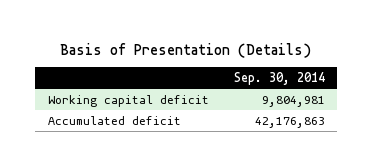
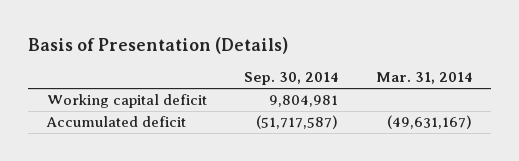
- | Sep. 30, 2014
+ | Sep. 30, 2014 | Mar. 31, 2014
- Accumulated deficit | 42,176,863
+ Accumulated deficit | (51,717,587) | (49,631,167)

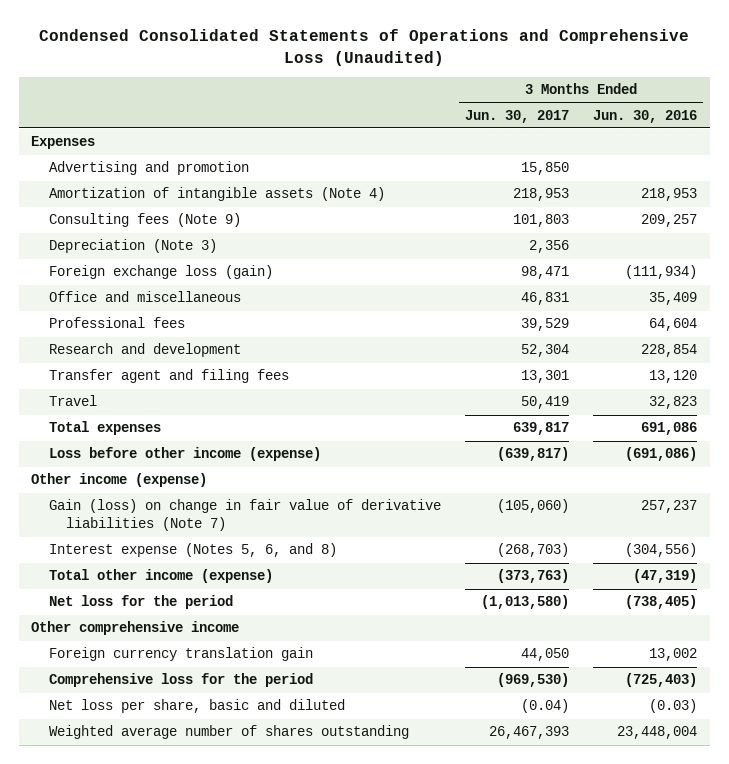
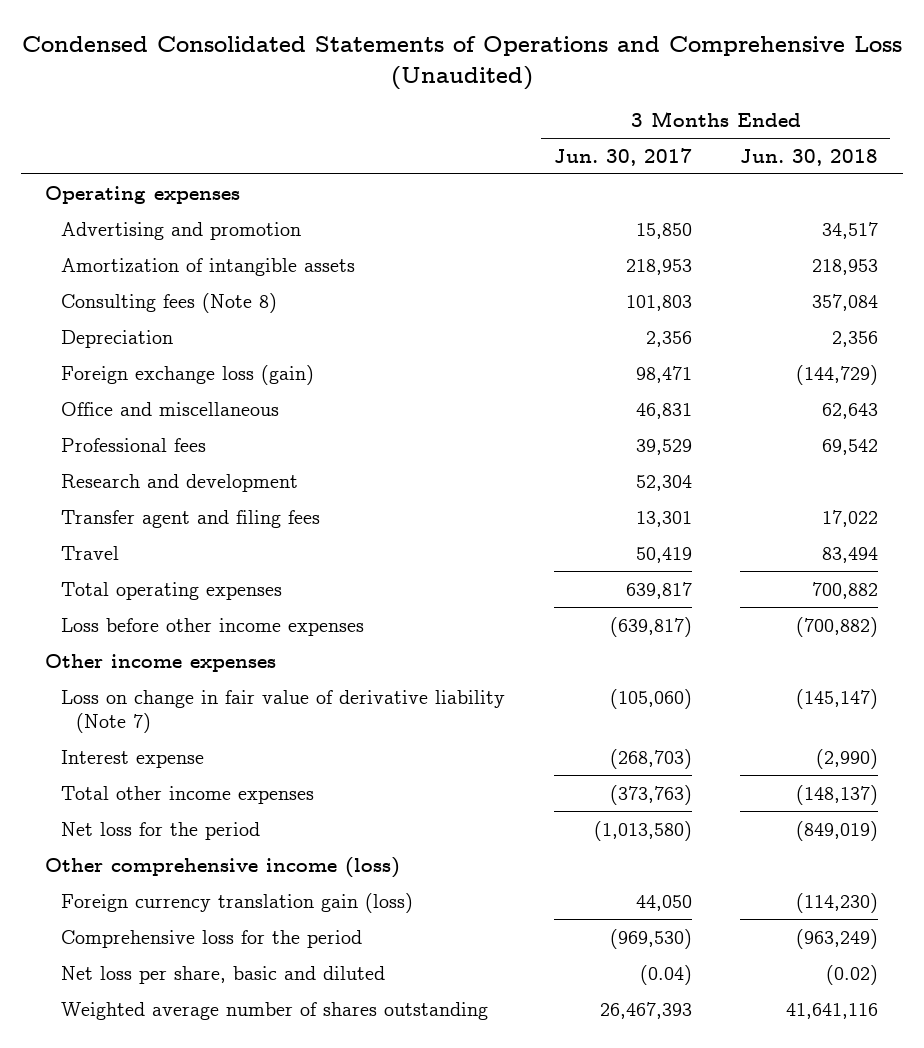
- | 3 Months Ended Jun. 30, 2017 | 3 Months Ended Jun. 30, 2016
+ | 3 Months Ended Jun. 30, 2017 | 3 Months Ended Jun. 30, 2018
- Expenses
+ Operating expenses
- Amortization of intangible assets (Note 4) | 218,953 | 218,953
- Consulting fees (Note 9) | 101,803 | 209,257
- Depreciation (Note 3) | 2,356 |
+ Amortization of intangible assets | 218,953 | 218,953
+ Consulting fees (Note 8) | 101,803 | 357,084
+ Depreciation | 2,356 | 2,356
- Total expenses | 639,817 | 691,086
- Loss before other income (expense) | (639,817) | (691,086)
- Other income (expense)
- Gain (loss) on change in fair value of derivative liabilities (Note 7) | (105,060) | 257,237
- Interest expense (Notes 5, 6, and 8) | (268,703) | (304,556)
- Total other income (expense) | (373,763) | (47,319)
+ Total operating expenses | 639,817 | 700,882
+ Loss before other income expenses | (639,817) | (700,882)
+ Other income expenses
+ Loss on change in fair value of derivative liability (Note 7) | (105,060) | (145,147)
+ Interest expense | (268,703) | (2,990)
+ Total other income expenses | (373,763) | (148,137)
- Other comprehensive income
- Foreign currency translation gain | 44,050 | 13,002
+ Other comprehensive income (loss)
+ Foreign currency translation gain (loss) | 44,050 | (114,230)

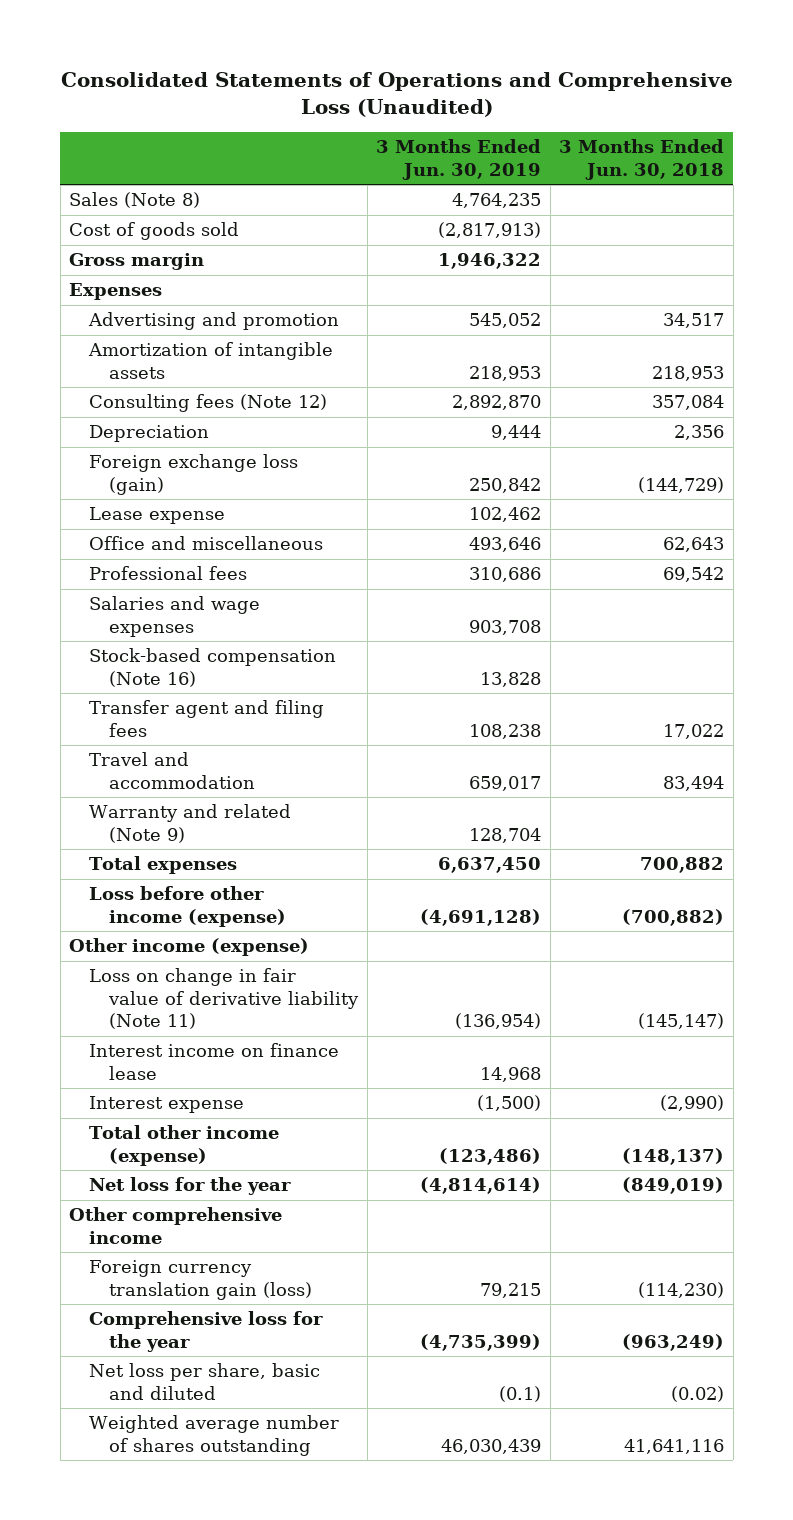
- Condensed Consolidated Statements of Operations and Comprehensive Loss (Unaudited)
+ Consolidated Statements of Operations and Comprehensive Loss (Unaudited)
- | 3 Months Ended Jun. 30, 2017 | 3 Months Ended Jun. 30, 2018
+ | 3 Months Ended Jun. 30, 2019 | 3 Months Ended Jun. 30, 2018
- Operating expenses
+ Sales (Note 8) | 4,764,235 |
+ Cost of goods sold | (2,817,913) |
+ Gross margin | 1,946,322 |
+ Expenses
- Consulting fees (Note 8) | 101,803 | 357,084
+ Consulting fees (Note 12) | 2,892,870 | 357,084
+ Lease expense | 102,462 |
- Research and development | 52,304 |
+ Salaries and wage expenses | 903,708 |
+ Stock-based compensation (Note 16) | 13,828 |
- Travel | 50,419 | 83,494
- Total operating expenses | 639,817 | 700,882
- Loss before other income expenses | (639,817) | (700,882)
- Other income expenses
- Loss on change in fair value of derivative liability (Note 7) | (105,060) | (145,147)
+ Travel and accommodation | 659,017 | 83,494
+ Warranty and related (Note 9) | 128,704 |
+ Total expenses | 6,637,450 | 700,882
+ Loss before other income (expense) | (4,691,128) | (700,882)
+ Other income (expense)
+ Loss on change in fair value of derivative liability (Note 11) | (136,954) | (145,147)
+ Interest income on finance lease | 14,968 |
- Total other income expenses | (373,763) | (148,137)
- Net loss for the period | (1,013,580) | (849,019)
- Other comprehensive income (loss)
+ Total other income (expense) | (123,486) | (148,137)
+ Net loss for the year | (4,814,614) | (849,019)
+ Other comprehensive income
- Comprehensive loss for the period | (969,530) | (963,249)
+ Comprehensive loss for the year | (4,735,399) | (963,249)

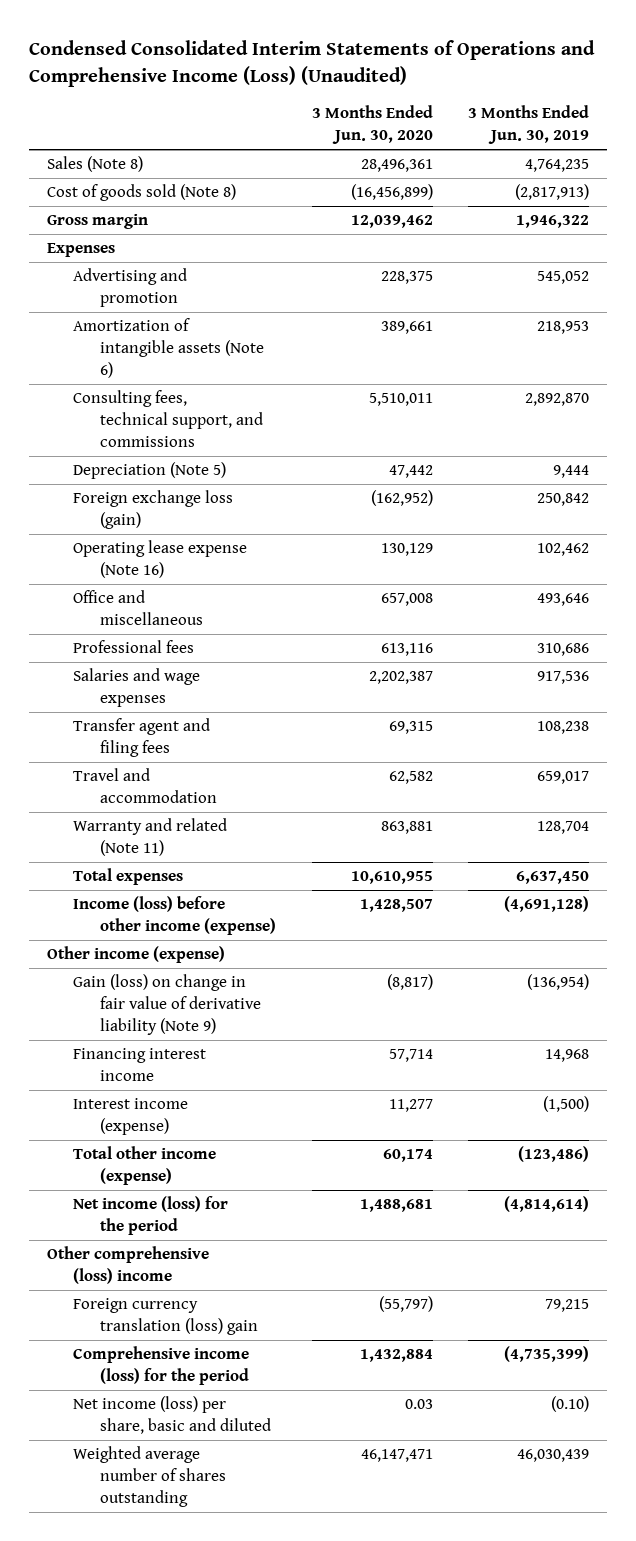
- Consolidated Statements of Operations and Comprehensive Loss (Unaudited)
+ Condensed Consolidated Interim Statements of Operations and Comprehensive Income (Loss) (Unaudited)
- | 3 Months Ended Jun. 30, 2019 | 3 Months Ended Jun. 30, 2018
+ | 3 Months Ended Jun. 30, 2020 | 3 Months Ended Jun. 30, 2019
- Cost of goods sold | (2,817,913) |
+ Cost of goods sold (Note 8) | (16,456,899) | (2,817,913)
- Amortization of intangible assets | 218,953 | 218,953
- Consulting fees (Note 12) | 2,892,870 | 357,084
- Depreciation | 9,444 | 2,356
+ Amortization of intangible assets (Note 6) | 389,661 | 218,953
+ Consulting fees, technical support, and commissions | 5,510,011 | 2,892,870
+ Depreciation (Note 5) | 47,442 | 9,444
- Lease expense | 102,462 |
+ Operating lease expense (Note 16) | 130,129 | 102,462
- Salaries and wage expenses | 903,708 |
- Stock-based compensation (Note 16) | 13,828 |
+ Salaries and wage expenses | 2,202,387 | 917,536
- Warranty and related (Note 9) | 128,704 |
+ Warranty and related (Note 11) | 863,881 | 128,704
- Loss before other income (expense) | (4,691,128) | (700,882)
+ Income (loss) before other income (expense) | 1,428,507 | (4,691,128)
- Loss on change in fair value of derivative liability (Note 11) | (136,954) | (145,147)
- Interest income on finance lease | 14,968 |
- Interest expense | (1,500) | (2,990)
+ Gain (loss) on change in fair value of derivative liability (Note 9) | (8,817) | (136,954)
+ Financing interest income | 57,714 | 14,968
+ Interest income (expense) | 11,277 | (1,500)
- Net loss for the year | (4,814,614) | (849,019)
- Other comprehensive income
- Foreign currency translation gain (loss) | 79,215 | (114,230)
- Comprehensive loss for the year | (4,735,399) | (963,249)
- Net loss per share, basic and diluted | (0.1) | (0.02)
+ Net income (loss) for the period | 1,488,681 | (4,814,614)
+ Other comprehensive (loss) income
+ Foreign currency translation (loss) gain | (55,797) | 79,215
+ Comprehensive income (loss) for the period | 1,432,884 | (4,735,399)
+ Net income (loss) per share, basic and diluted | 0.03 | (0.10)

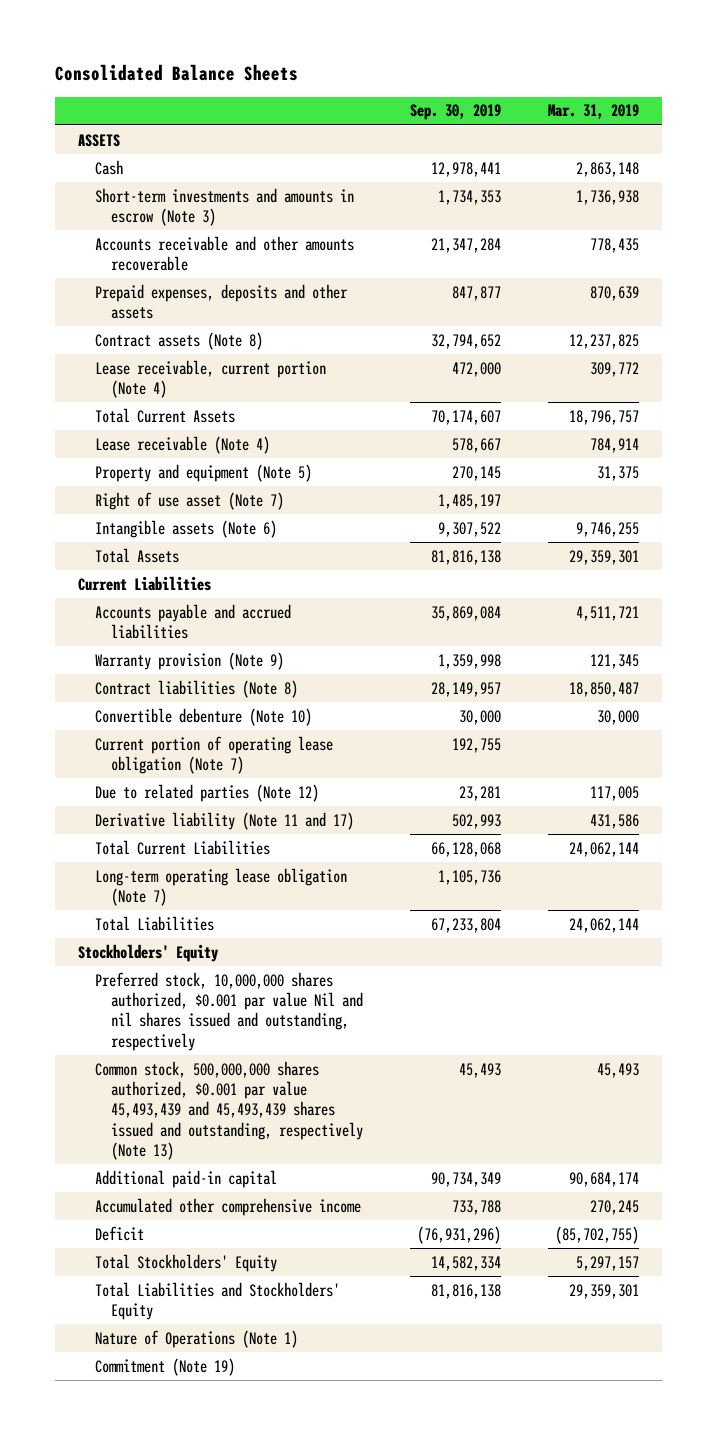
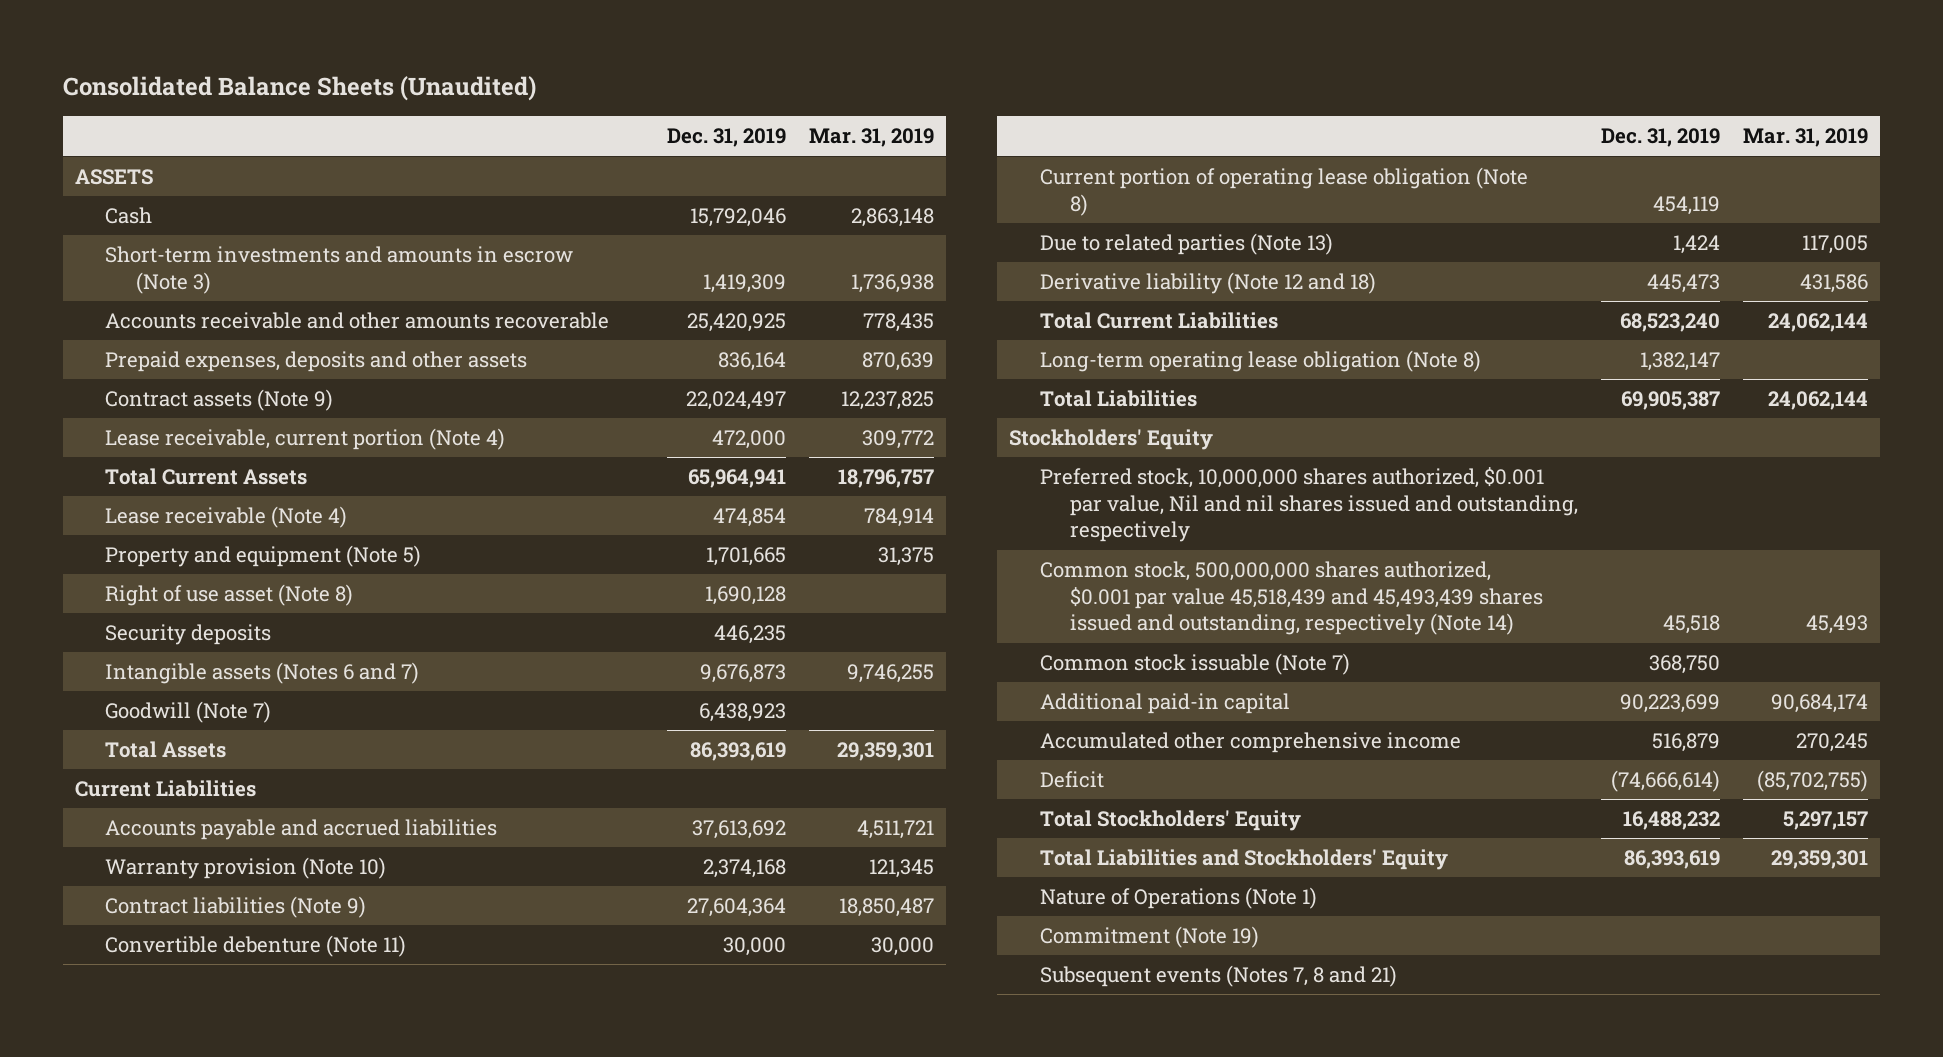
- Consolidated Balance Sheets
+ Consolidated Balance Sheets (Unaudited)
- | Sep. 30, 2019 | Mar. 31, 2019
+ | Dec. 31, 2019 | Mar. 31, 2019
- Contract assets (Note 8) | 32,794,652 | 12,237,825
+ Contract assets (Note 9) | 22,024,497 | 12,237,825
- Right of use asset (Note 7) | 1,485,197 |
- Intangible assets (Note 6) | 9,307,522 | 9,746,255
+ Right of use asset (Note 8) | 1,690,128 |
+ Security deposits | 446,235 |
+ Intangible assets (Notes 6 and 7) | 9,676,873 | 9,746,255
+ Goodwill (Note 7) | 6,438,923 |
- Warranty provision (Note 9) | 1,359,998 | 121,345
- Contract liabilities (Note 8) | 28,149,957 | 18,850,487
- Convertible debenture (Note 10) | 30,000 | 30,000
- Current portion of operating lease obligation (Note 7) | 192,755 |
- Due to related parties (Note 12) | 23,281 | 117,005
- Derivative liability (Note 11 and 17) | 502,993 | 431,586
+ Warranty provision (Note 10) | 2,374,168 | 121,345
+ Contract liabilities (Note 9) | 27,604,364 | 18,850,487
+ Convertible debenture (Note 11) | 30,000 | 30,000
+ Current portion of operating lease obligation (Note 8) | 454,119 |
+ Due to related parties (Note 13) | 1,424 | 117,005
+ Derivative liability (Note 12 and 18) | 445,473 | 431,586
- Long-term operating lease obligation (Note 7) | 1,105,736 |
+ Long-term operating lease obligation (Note 8) | 1,382,147 |
- Preferred stock, 10,000,000 shares authorized, $0.001 par value Nil and nil shares issued and outstanding, respectively
- Common stock, 500,000,000 shares authorized, $0.001 par value 45,493,439 and 45,493,439 shares issued and outstanding, respectively (Note 13) | 45,493 | 45,493
+ Preferred stock, 10,000,000 shares authorized, $0.001 par value, Nil and nil shares issued and outstanding, respectively
+ Common stock, 500,000,000 shares authorized, $0.001 par value 45,518,439 and 45,493,439 shares issued and outstanding, respectively (Note 14) | 45,518 | 45,493
+ Common stock issuable (Note 7) | 368,750 |
+ Subsequent events (Notes 7, 8 and 21)

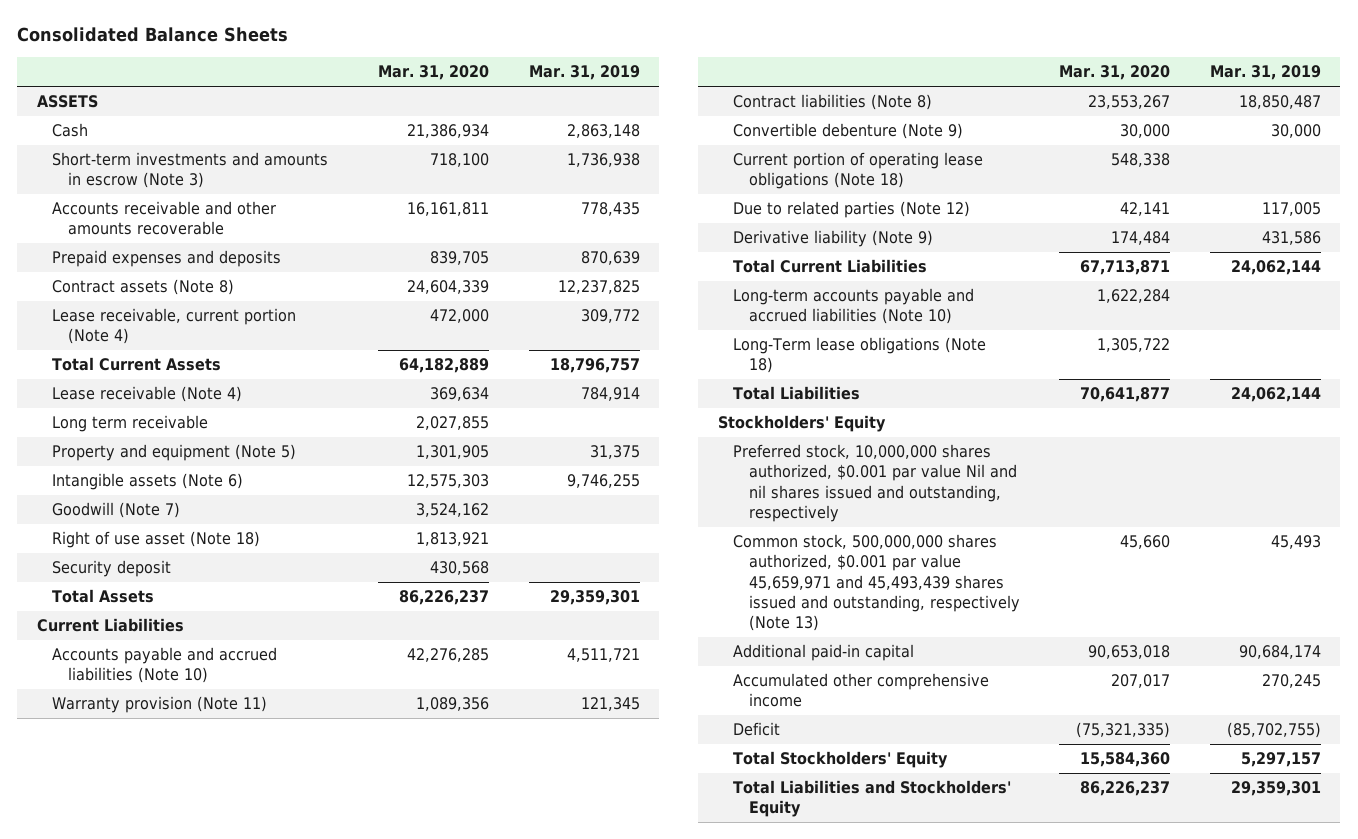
- Consolidated Balance Sheets (Unaudited)
+ Consolidated Balance Sheets
- | Dec. 31, 2019 | Mar. 31, 2019
+ | Mar. 31, 2020 | Mar. 31, 2019
- Prepaid expenses, deposits and other assets | 836,164 | 870,639
- Contract assets (Note 9) | 22,024,497 | 12,237,825
+ Prepaid expenses and deposits | 839,705 | 870,639
+ Contract assets (Note 8) | 24,604,339 | 12,237,825
+ Long term receivable | 2,027,855 |
- Right of use asset (Note 8) | 1,690,128 |
- Security deposits | 446,235 |
- Intangible assets (Notes 6 and 7) | 9,676,873 | 9,746,255
+ Intangible assets (Note 6) | 12,575,303 | 9,746,255
+ Right of use asset (Note 18) | 1,813,921 |
+ Security deposit | 430,568 |
- Accounts payable and accrued liabilities | 37,613,692 | 4,511,721
- Warranty provision (Note 10) | 2,374,168 | 121,345
- Contract liabilities (Note 9) | 27,604,364 | 18,850,487
- Convertible debenture (Note 11) | 30,000 | 30,000
- Current portion of operating lease obligation (Note 8) | 454,119 |
- Due to related parties (Note 13) | 1,424 | 117,005
- Derivative liability (Note 12 and 18) | 445,473 | 431,586
+ Accounts payable and accrued liabilities (Note 10) | 42,276,285 | 4,511,721
+ Warranty provision (Note 11) | 1,089,356 | 121,345
+ Contract liabilities (Note 8) | 23,553,267 | 18,850,487
+ Convertible debenture (Note 9) | 30,000 | 30,000
+ Current portion of operating lease obligations (Note 18) | 548,338 |
+ Due to related parties (Note 12) | 42,141 | 117,005
+ Derivative liability (Note 9) | 174,484 | 431,586
- Long-term operating lease obligation (Note 8) | 1,382,147 |
+ Long-term accounts payable and accrued liabilities (Note 10) | 1,622,284 |
+ Long-Term lease obligations (Note 18) | 1,305,722 |
- Preferred stock, 10,000,000 shares authorized, $0.001 par value, Nil and nil shares issued and outstanding, respectively
- Common stock, 500,000,000 shares authorized, $0.001 par value 45,518,439 and 45,493,439 shares issued and outstanding, respectively (Note 14) | 45,518 | 45,493
- Common stock issuable (Note 7) | 368,750 |
+ Preferred stock, 10,000,000 shares authorized, $0.001 par value Nil and nil shares issued and outstanding, respectively
+ Common stock, 500,000,000 shares authorized, $0.001 par value 45,659,971 and 45,493,439 shares issued and outstanding, respectively (Note 13) | 45,660 | 45,493
- Nature of Operations (Note 1)
- Commitment (Note 19)
- Subsequent events (Notes 7, 8 and 21)

